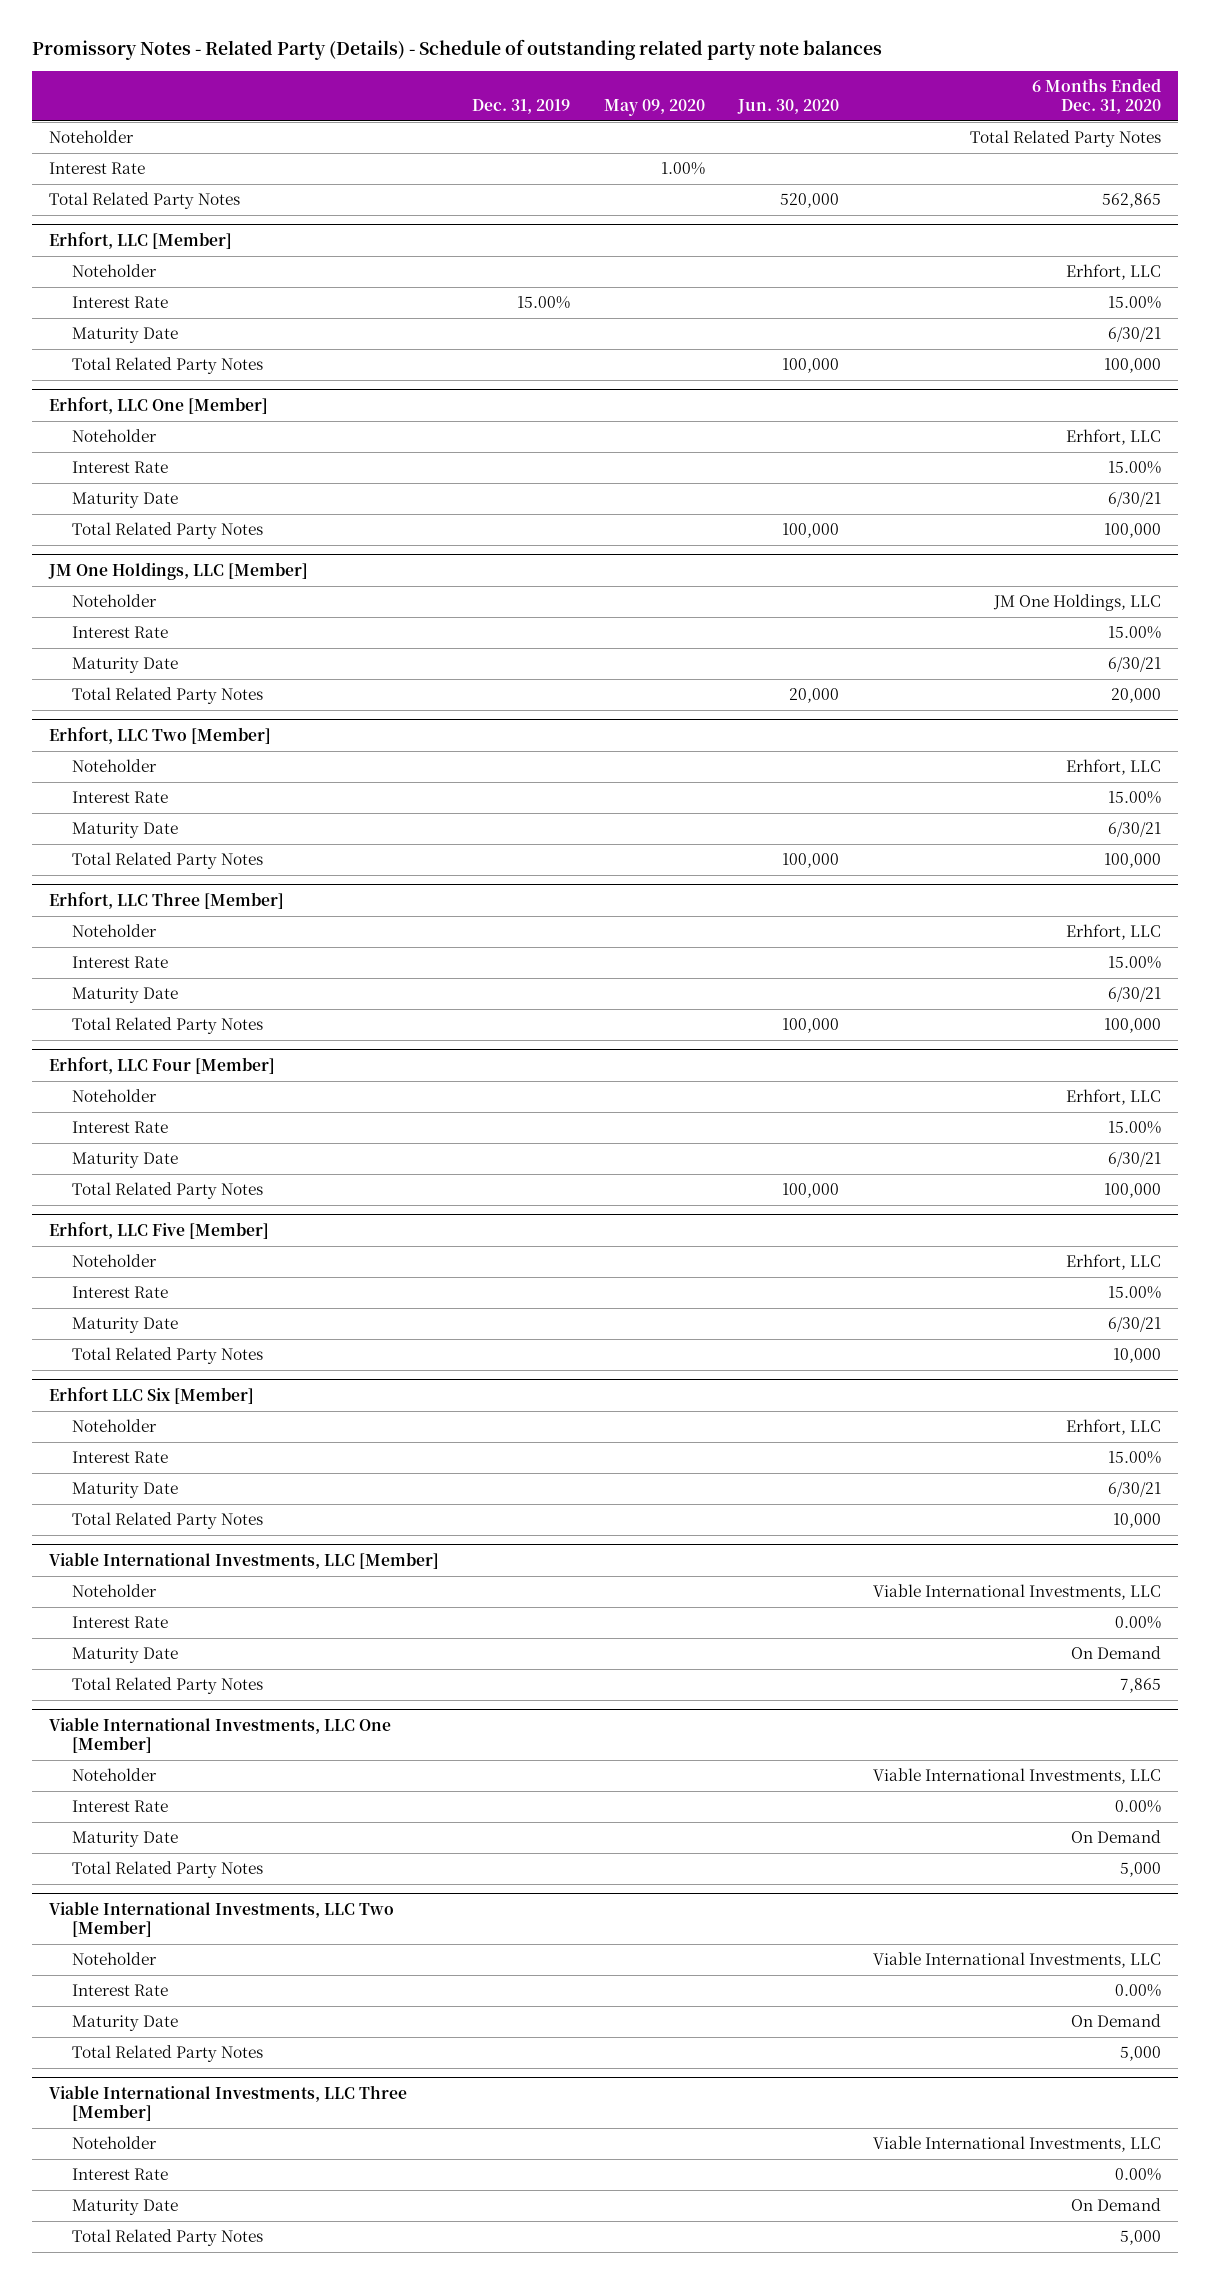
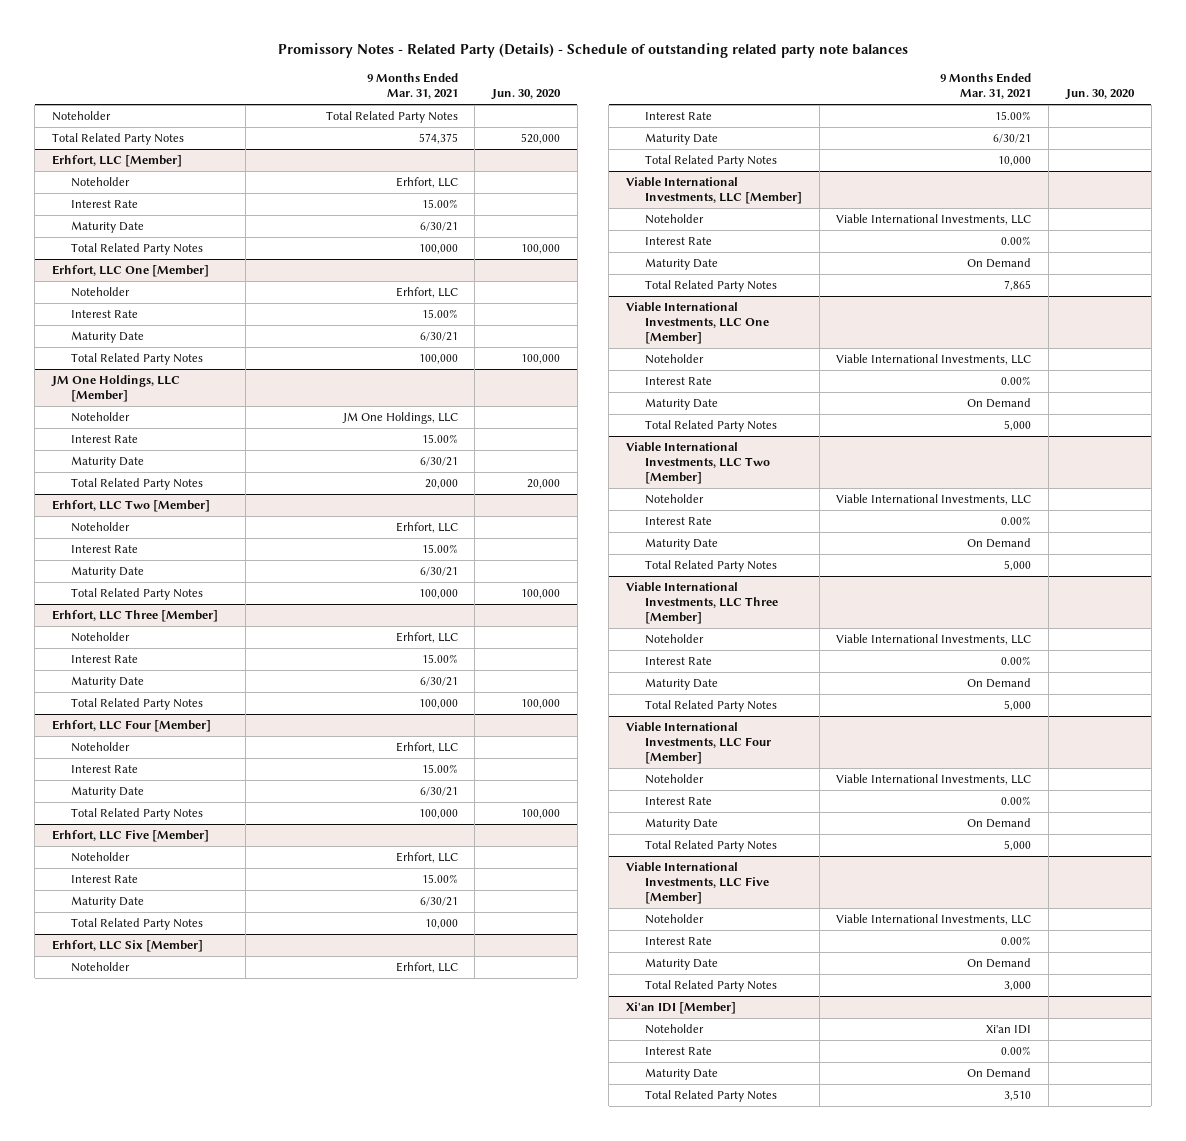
- | Dec. 31, 2019 | May 09, 2020 | Jun. 30, 2020 | 6 Months Ended Dec. 31, 2020
+ | 9 Months Ended Mar. 31, 2021 | Jun. 30, 2020
- Interest Rate | | 1.00% | |
- Erhfort LLC Six [Member]
+ Erhfort, LLC Six [Member]
+ Viable International Investments, LLC Four [Member]
+ Noteholder | Viable International Investments, LLC |
+ Interest Rate | 0.00% |
+ Maturity Date | On Demand |
+ Total Related Party Notes | 5,000 |
+ Viable International Investments, LLC Five [Member]
+ Noteholder | Viable International Investments, LLC |
+ Interest Rate | 0.00% |
+ Maturity Date | On Demand |
+ Total Related Party Notes | 3,000 |
+ Xi'an IDI [Member]
+ Noteholder | Xi'an IDI |
+ Interest Rate | 0.00% |
+ Maturity Date | On Demand |
+ Total Related Party Notes | 3,510 |

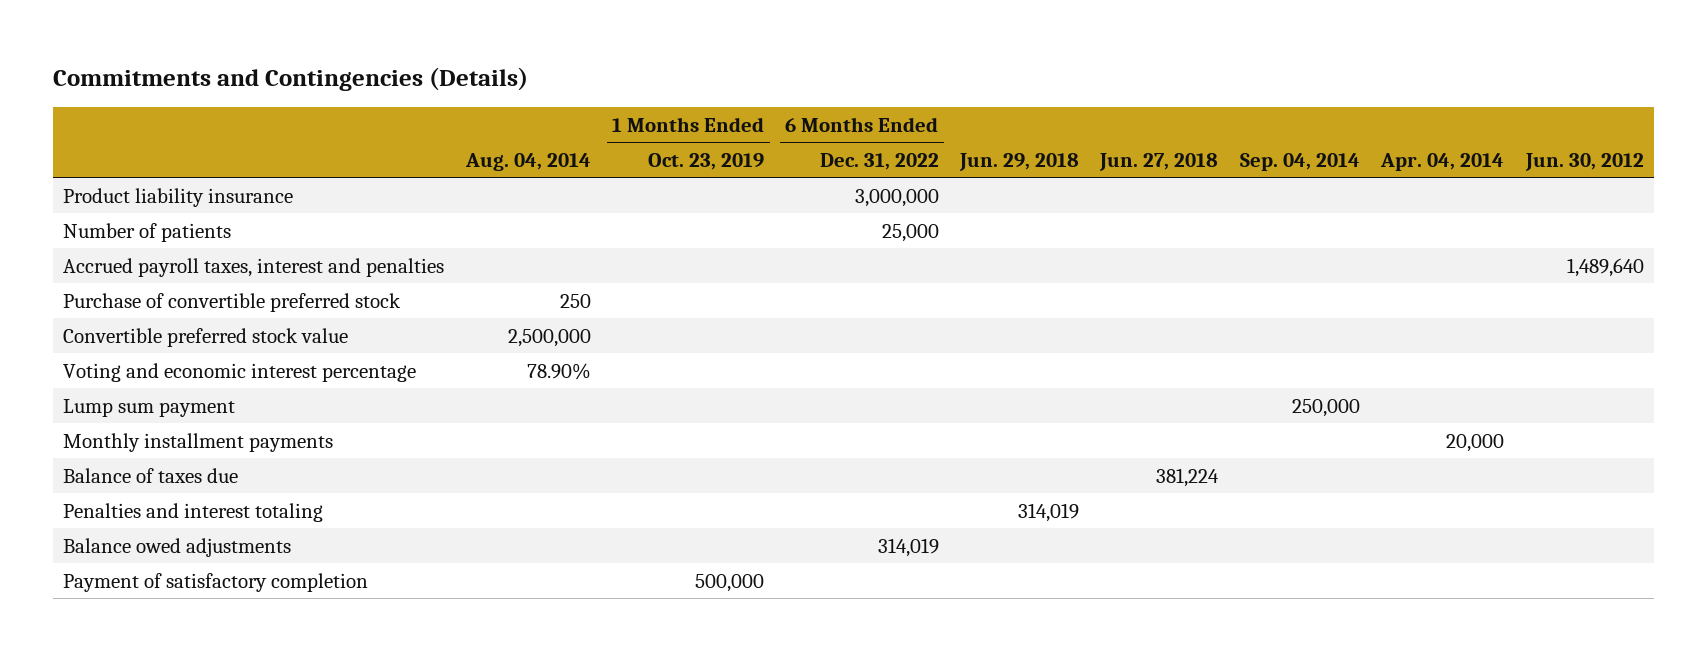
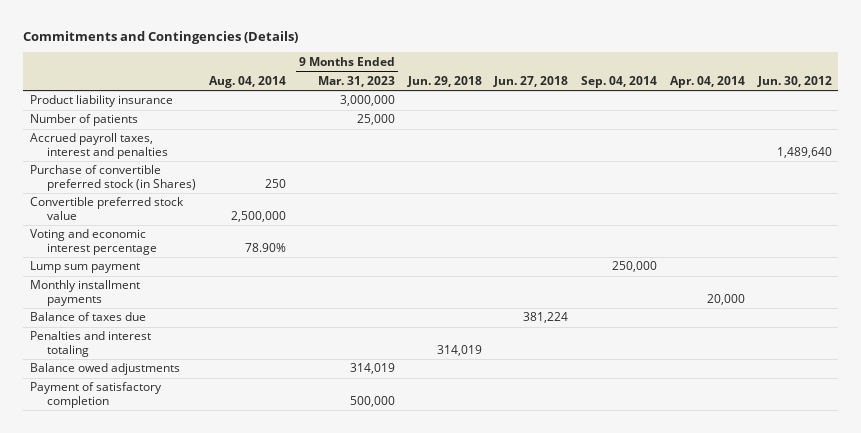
- | Aug. 04, 2014 | 1 Months Ended Oct. 23, 2019 | 6 Months Ended Dec. 31, 2022 | Jun. 29, 2018 | Jun. 27, 2018 | Sep. 04, 2014 | Apr. 04, 2014 | Jun. 30, 2012
+ | Aug. 04, 2014 | 9 Months Ended Mar. 31, 2023 | Jun. 29, 2018 | Jun. 27, 2018 | Sep. 04, 2014 | Apr. 04, 2014 | Jun. 30, 2012
- Purchase of convertible preferred stock | 250 | | | | | | |
+ Purchase of convertible preferred stock (in Shares) | 250 | | | | | |

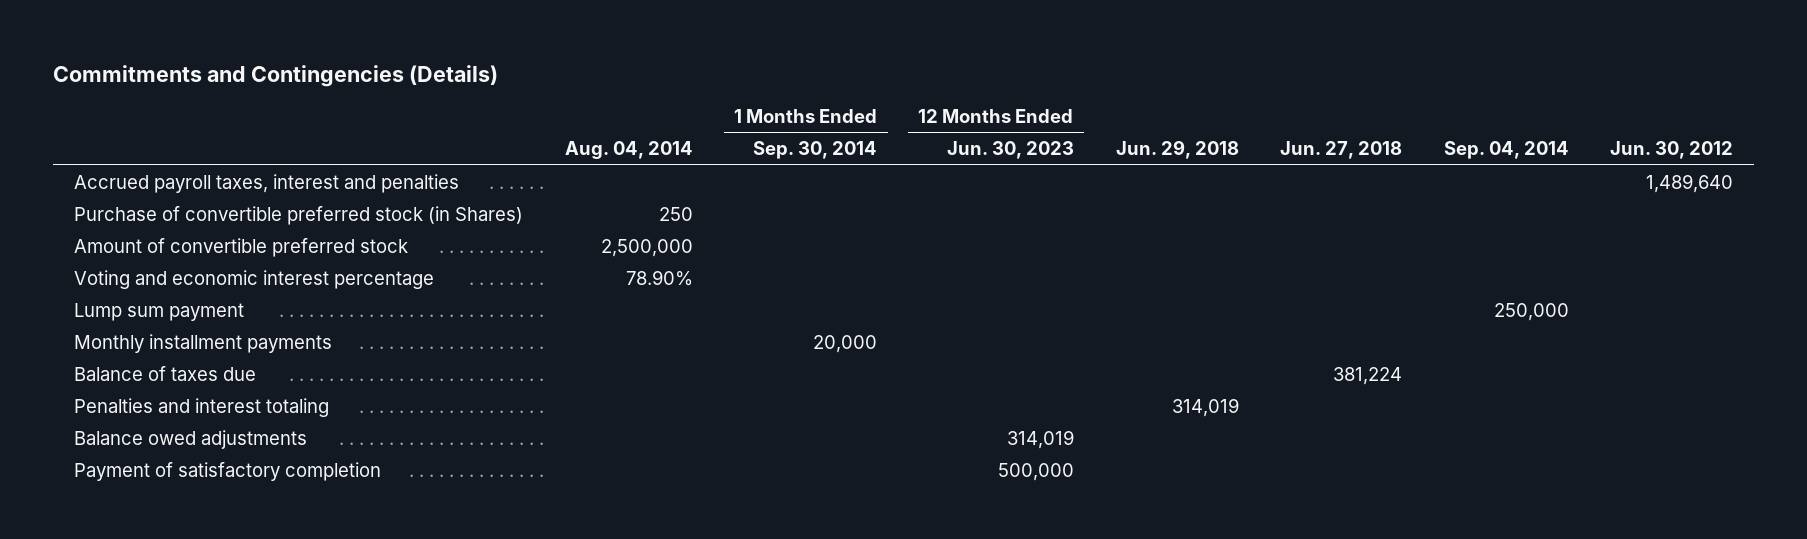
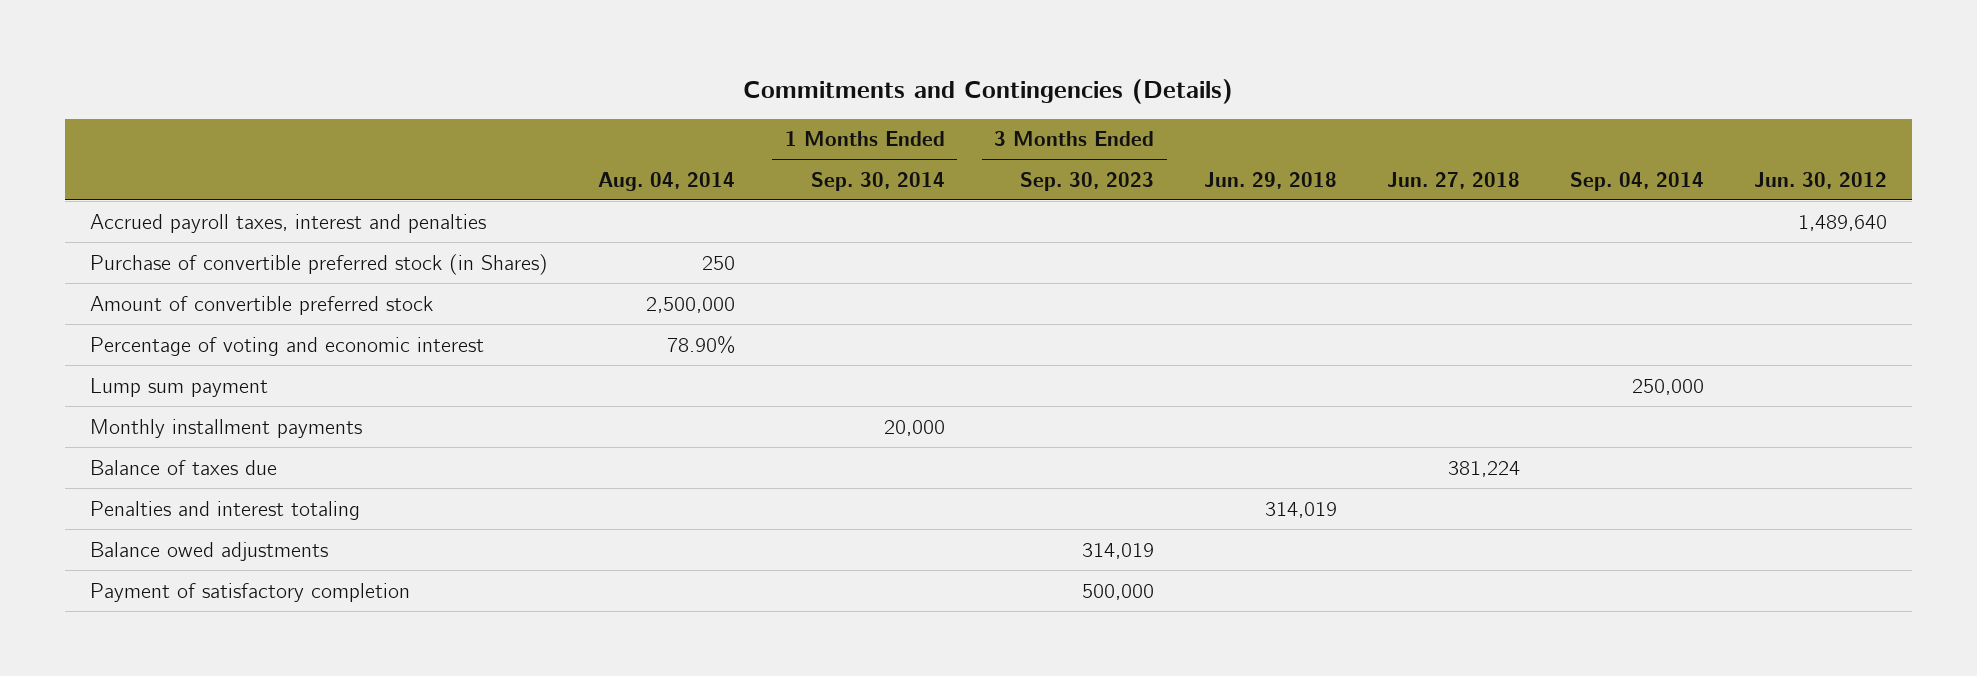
- | Aug. 04, 2014 | 1 Months Ended Sep. 30, 2014 | 12 Months Ended Jun. 30, 2023 | Jun. 29, 2018 | Jun. 27, 2018 | Sep. 04, 2014 | Jun. 30, 2012
+ | Aug. 04, 2014 | 1 Months Ended Sep. 30, 2014 | 3 Months Ended Sep. 30, 2023 | Jun. 29, 2018 | Jun. 27, 2018 | Sep. 04, 2014 | Jun. 30, 2012
- Voting and economic interest percentage | 78.90% | | | | | |
+ Percentage of voting and economic interest | 78.90% | | | | | |

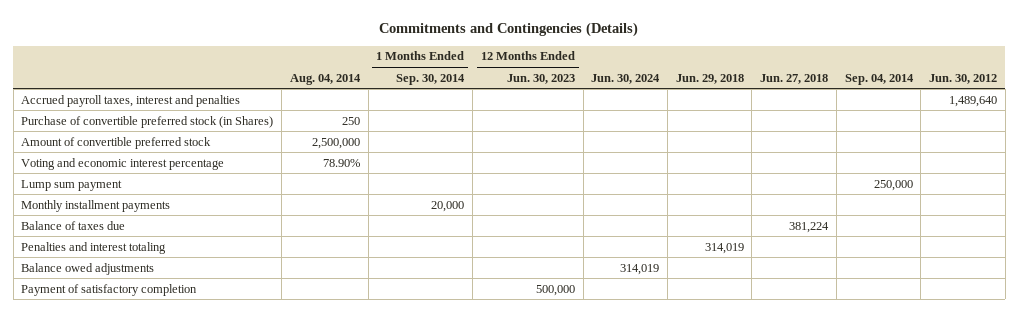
- | Aug. 04, 2014 | 1 Months Ended Sep. 30, 2014 | 3 Months Ended Sep. 30, 2023 | Jun. 29, 2018 | Jun. 27, 2018 | Sep. 04, 2014 | Jun. 30, 2012
+ | Aug. 04, 2014 | 1 Months Ended Sep. 30, 2014 | 12 Months Ended Jun. 30, 2023 | Jun. 30, 2024 | Jun. 29, 2018 | Jun. 27, 2018 | Sep. 04, 2014 | Jun. 30, 2012
- Percentage of voting and economic interest | 78.90% | | | | | |
+ Voting and economic interest percentage | 78.90% | | | | | | |

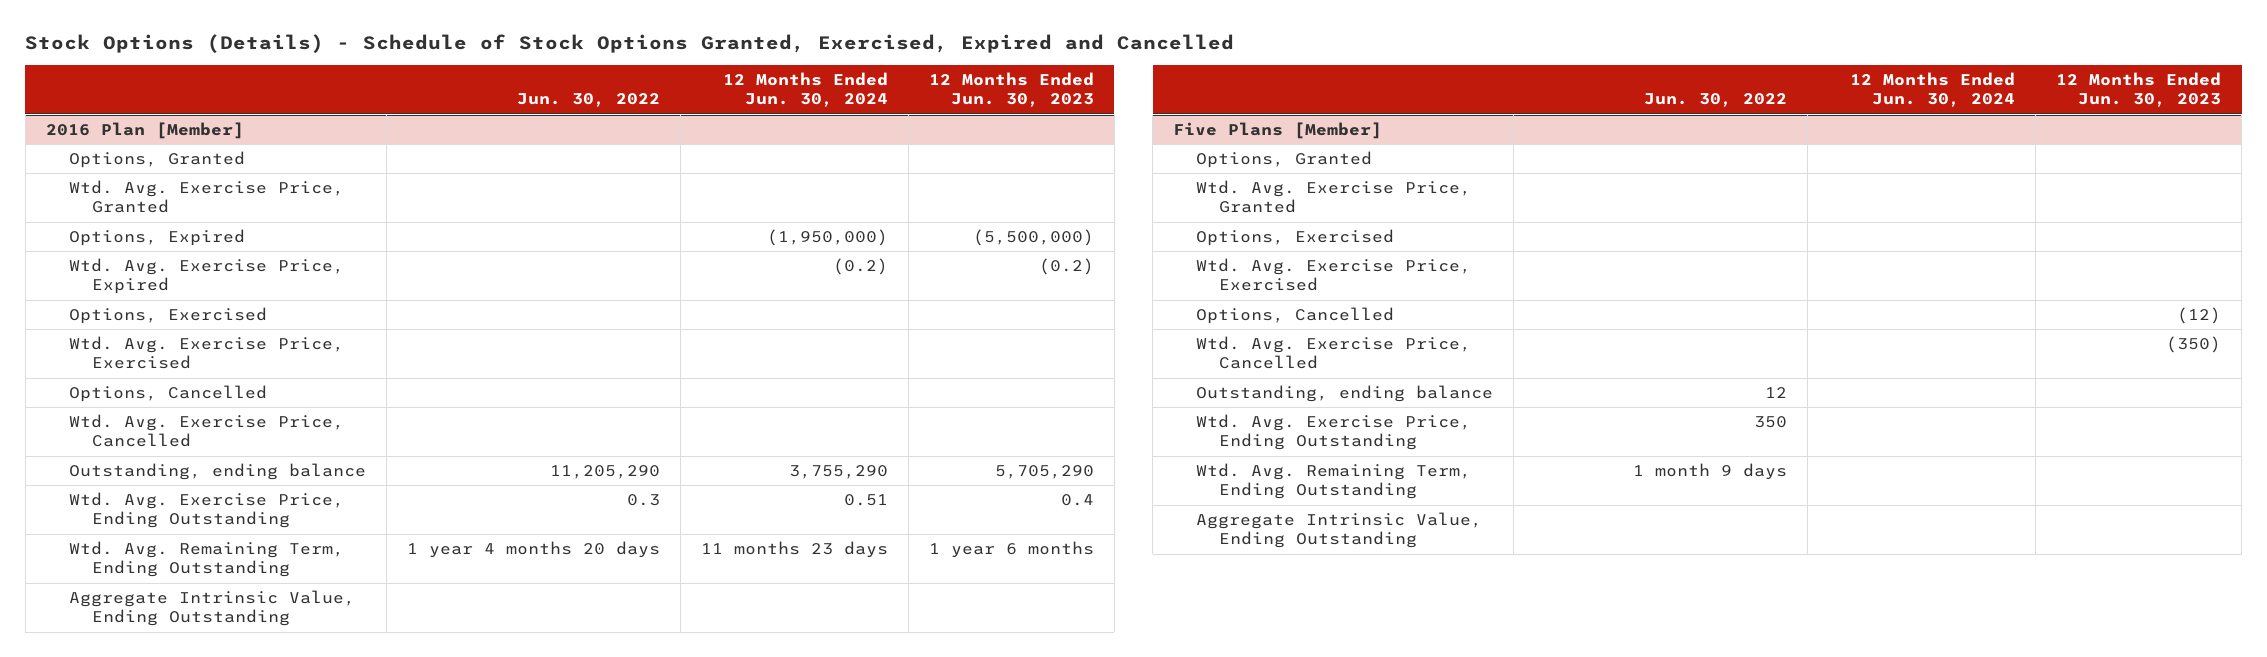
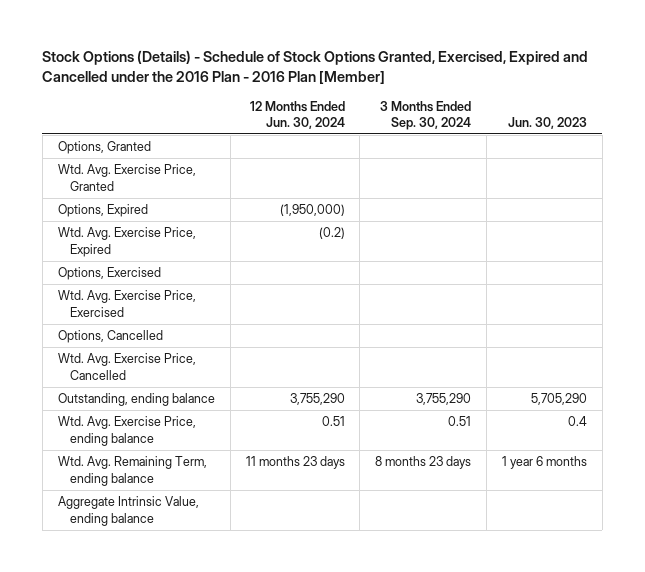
- Stock Options (Details) - Schedule of Stock Options Granted, Exercised, Expired and Cancelled
+ Stock Options (Details) - Schedule of Stock Options Granted, Exercised, Expired and Cancelled under the 2016 Plan - 2016 Plan [Member]
- | Jun. 30, 2022 | 12 Months Ended Jun. 30, 2024 | 12 Months Ended Jun. 30, 2023
+ | 12 Months Ended Jun. 30, 2024 | 3 Months Ended Sep. 30, 2024 | Jun. 30, 2023
- 2016 Plan [Member]
- Wtd. Avg. Exercise Price, Ending Outstanding | 0.3 | 0.51 | 0.4
- Wtd. Avg. Remaining Term, Ending Outstanding | 1 year 4 months 20 days | 11 months 23 days | 1 year 6 months
- Aggregate Intrinsic Value, Ending Outstanding
- Five Plans [Member]
- Options, Granted
- Wtd. Avg. Exercise Price, Granted
- Options, Exercised
- Wtd. Avg. Exercise Price, Exercised
- Options, Cancelled | | | (12)
- Wtd. Avg. Exercise Price, Cancelled | | | (350)
- Outstanding, ending balance | 12 | |
- Wtd. Avg. Exercise Price, Ending Outstanding | 350 | |
- Wtd. Avg. Remaining Term, Ending Outstanding | 1 month 9 days | |
- Aggregate Intrinsic Value, Ending Outstanding
+ Wtd. Avg. Exercise Price, ending balance | 0.51 | 0.51 | 0.4
+ Wtd. Avg. Remaining Term, ending balance | 11 months 23 days | 8 months 23 days | 1 year 6 months
+ Aggregate Intrinsic Value, ending balance

